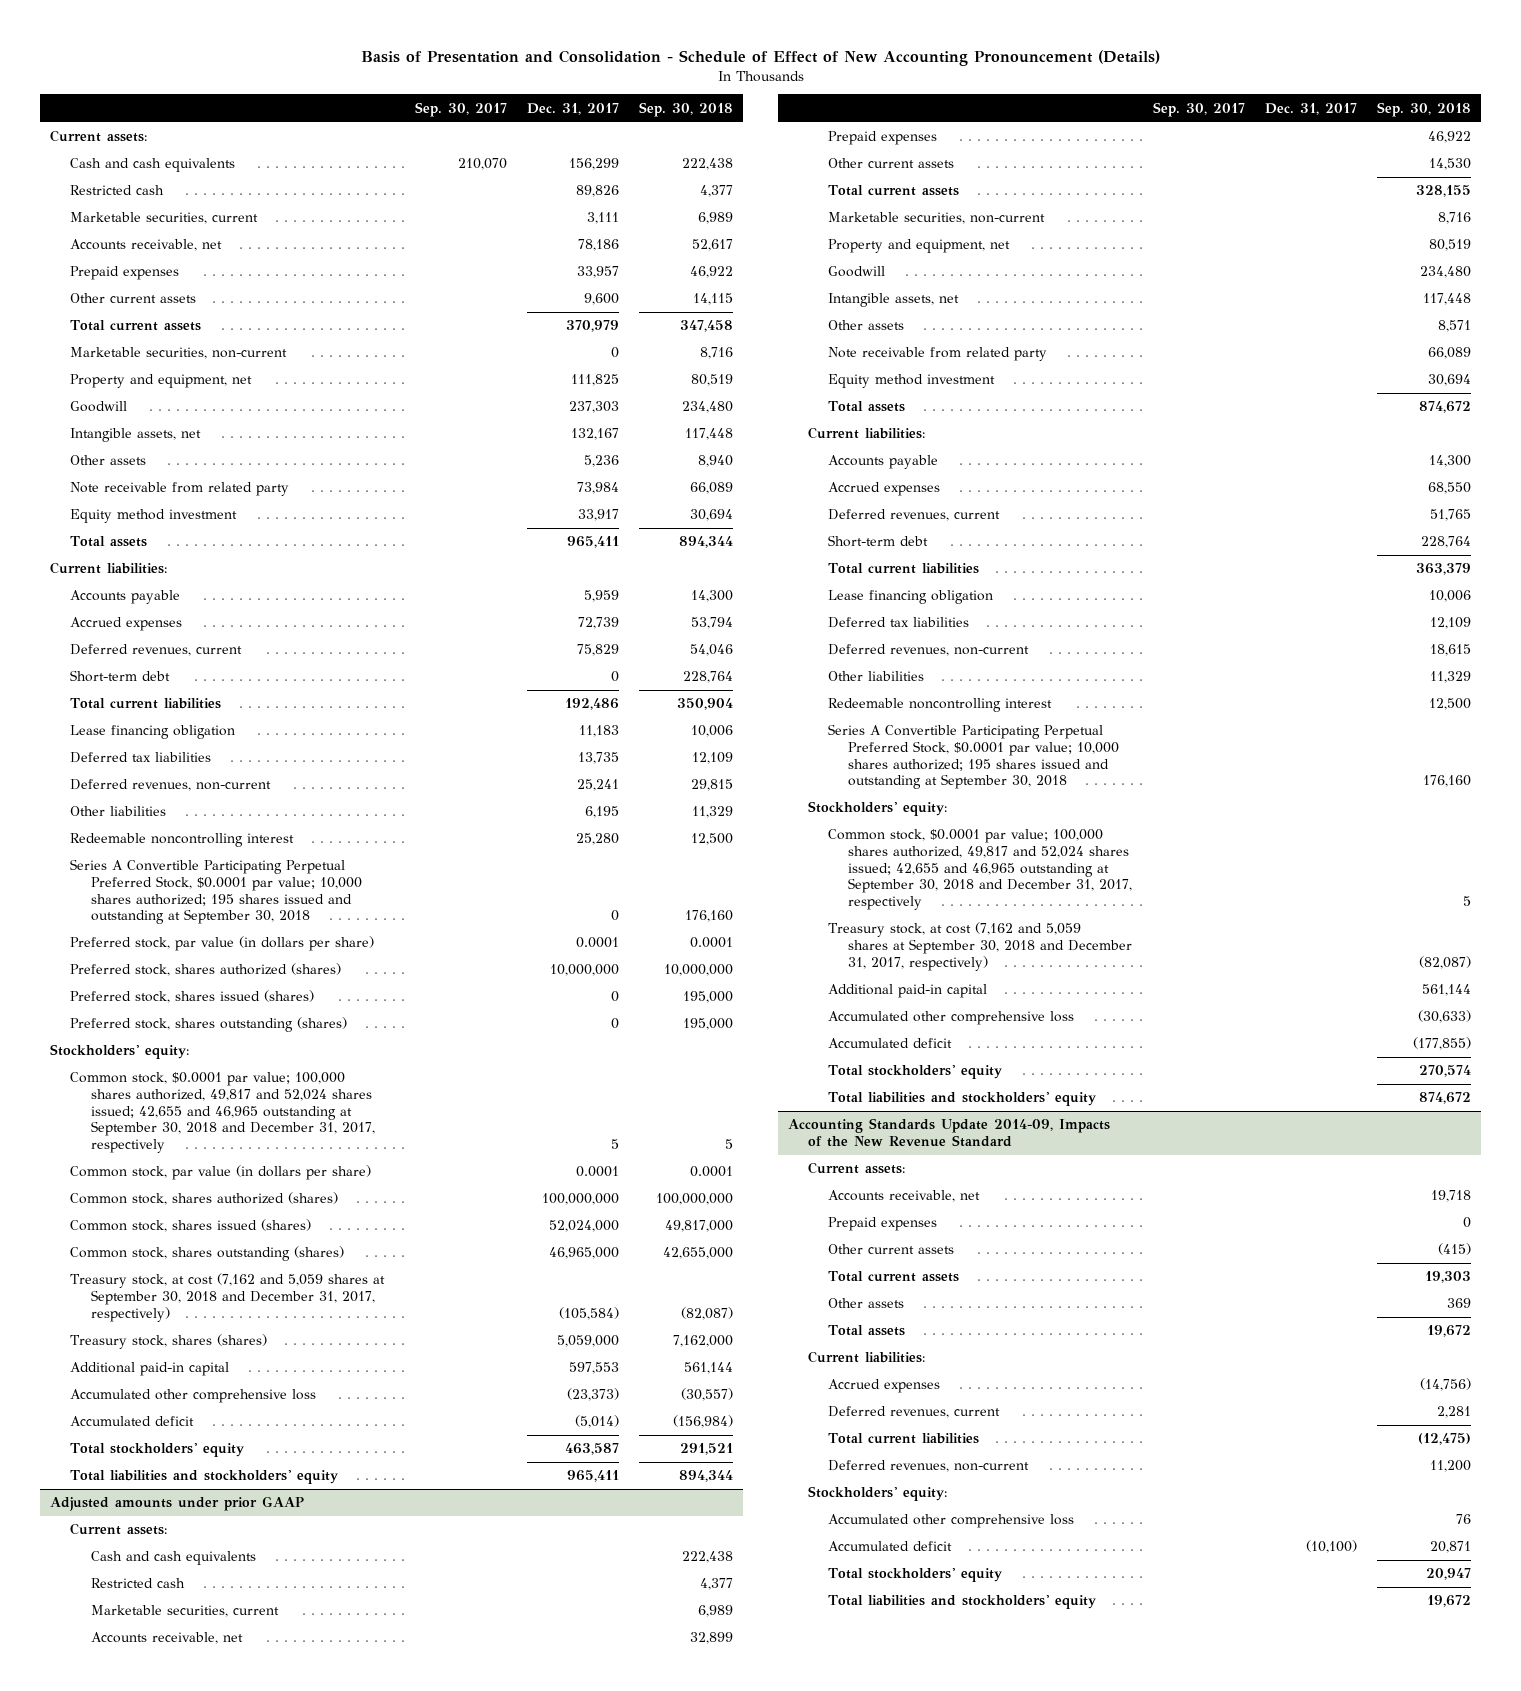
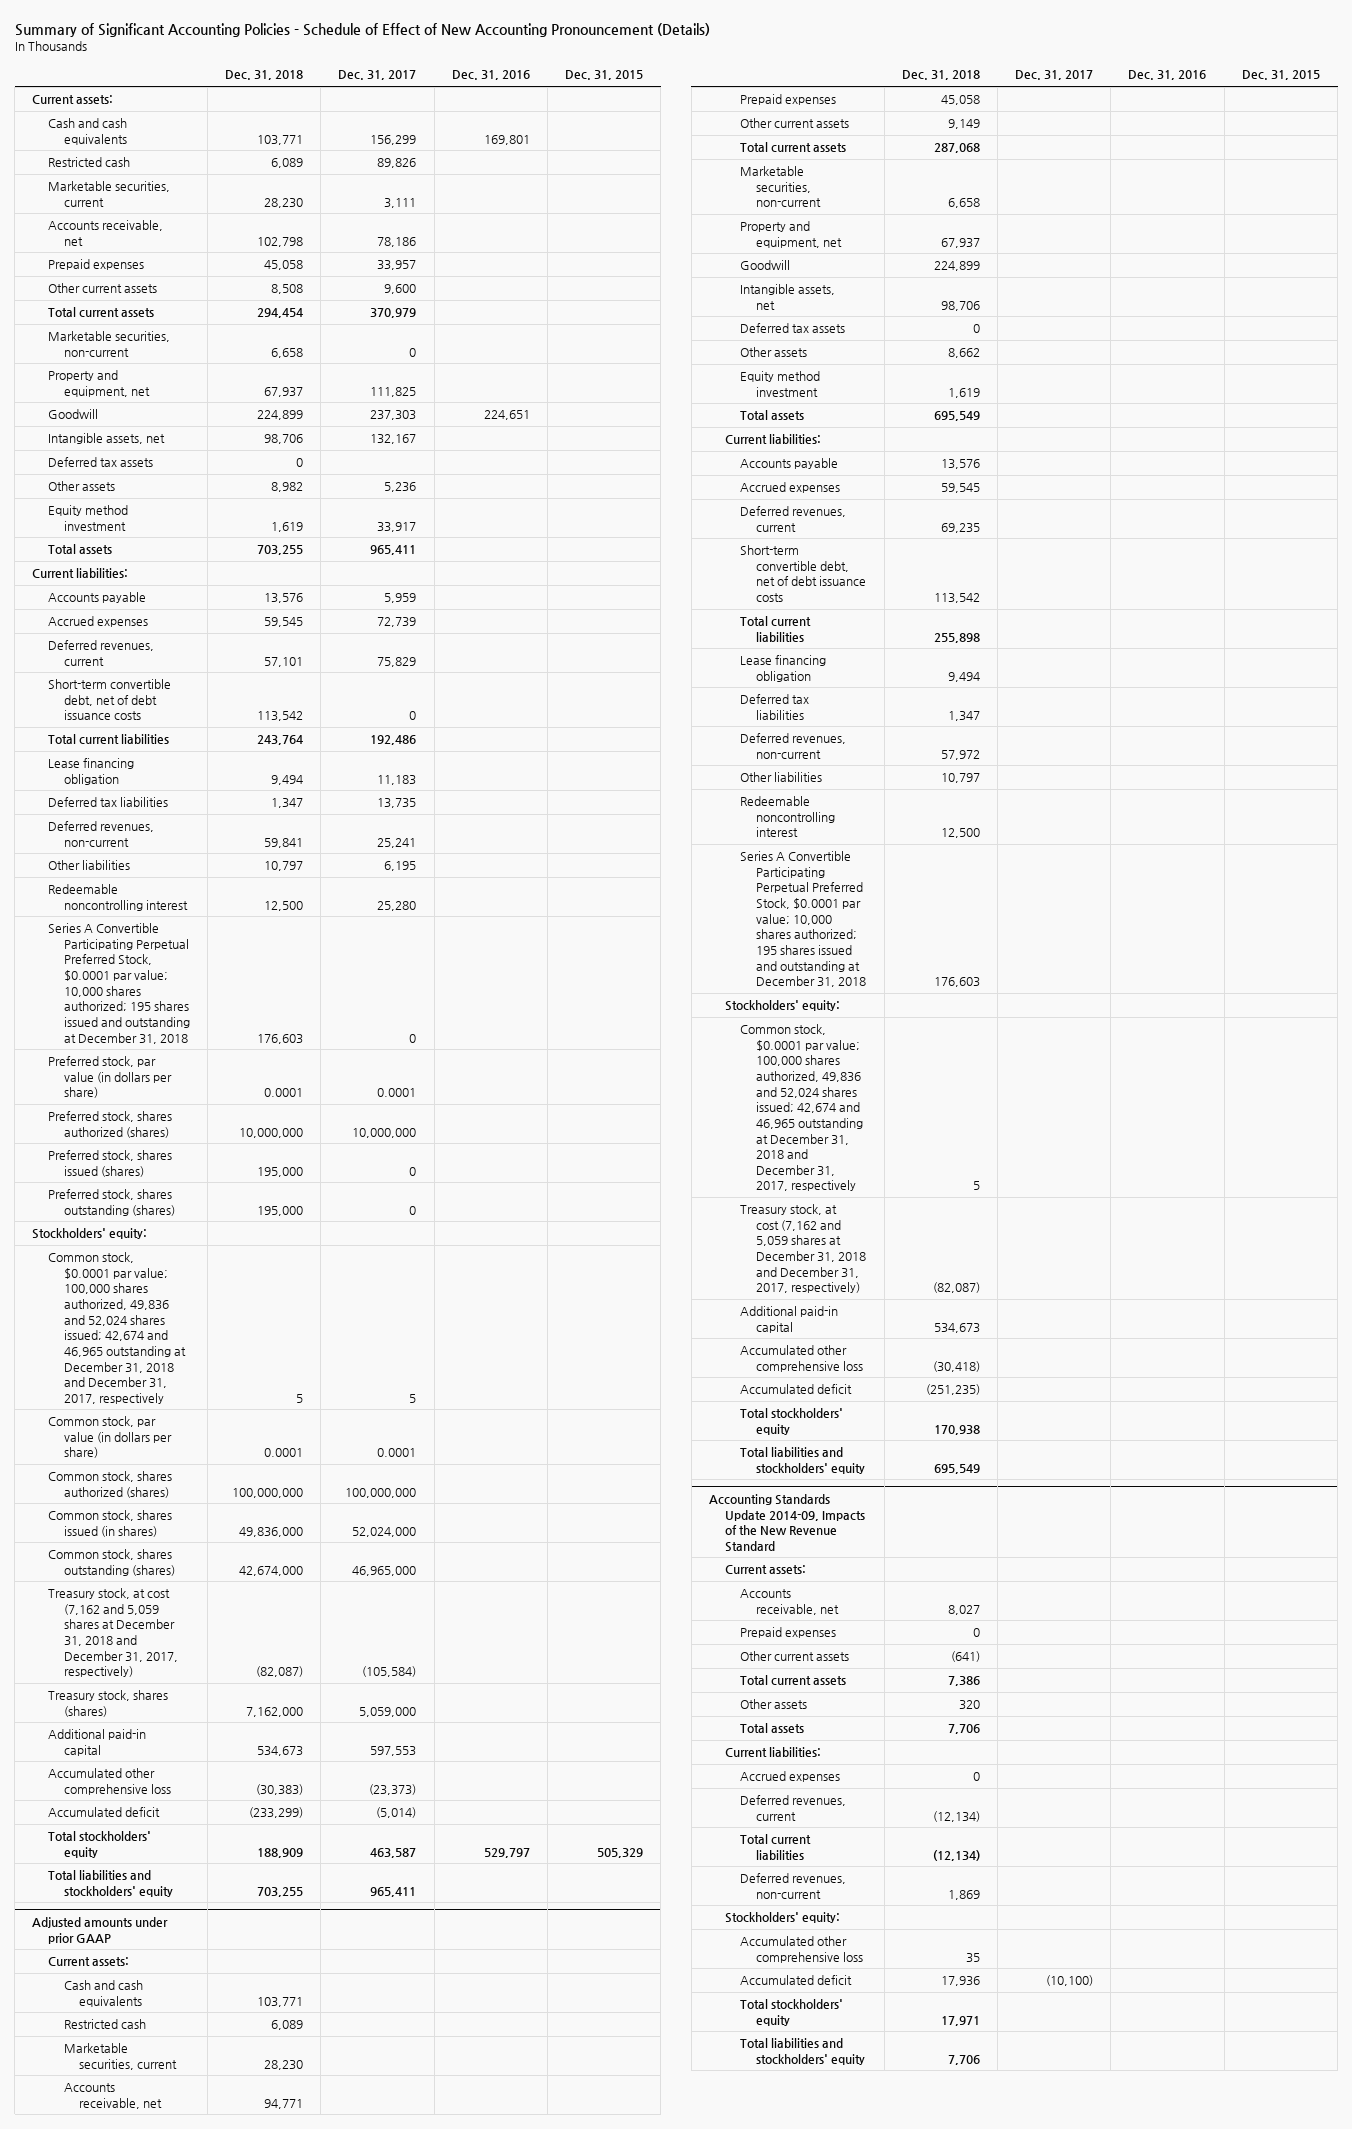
- Basis of Presentation and Consolidation - Schedule of Effect of New Accounting Pronouncement (Details)
+ Summary of Significant Accounting Policies - Schedule of Effect of New Accounting Pronouncement (Details)
- | Sep. 30, 2017 | Dec. 31, 2017 | Sep. 30, 2018
+ | Dec. 31, 2018 | Dec. 31, 2017 | Dec. 31, 2016 | Dec. 31, 2015
+ Deferred tax assets | 0 | | |
- Note receivable from related party | | 73,984 | 66,089
- Short-term debt | | 0 | 228,764
+ Short-term convertible debt, net of debt issuance costs | 113,542 | 0 | |
- Series A Convertible Participating Perpetual Preferred Stock, $0.0001 par value; 10,000 shares authorized; 195 shares issued and outstanding at September 30, 2018 | | 0 | 176,160
+ Series A Convertible Participating Perpetual Preferred Stock, $0.0001 par value; 10,000 shares authorized; 195 shares issued and outstanding at December 31, 2018 | 176,603 | 0 | |
- Common stock, $0.0001 par value; 100,000 shares authorized, 49,817 and 52,024 shares issued; 42,655 and 46,965 outstanding at September 30, 2018 and December 31, 2017, respectively | | 5 | 5
+ Common stock, $0.0001 par value; 100,000 shares authorized, 49,836 and 52,024 shares issued; 42,674 and 46,965 outstanding at December 31, 2018 and December 31, 2017, respectively | 5 | 5 | |
- Common stock, shares issued (shares) | | 52,024,000 | 49,817,000
+ Common stock, shares issued (in shares) | 49,836,000 | 52,024,000 | |
- Treasury stock, at cost (7,162 and 5,059 shares at September 30, 2018 and December 31, 2017, respectively) | | (105,584) | (82,087)
+ Treasury stock, at cost (7,162 and 5,059 shares at December 31, 2018 and December 31, 2017, respectively) | (82,087) | (105,584) | |
@ Adjusted amounts under prior GAAP
+ Deferred tax assets | 0 | | |
- Note receivable from related party | | | 66,089
- Short-term debt | | | 228,764
+ Short-term convertible debt, net of debt issuance costs | 113,542 | | |
- Series A Convertible Participating Perpetual Preferred Stock, $0.0001 par value; 10,000 shares authorized; 195 shares issued and outstanding at September 30, 2018 | | | 176,160
+ Series A Convertible Participating Perpetual Preferred Stock, $0.0001 par value; 10,000 shares authorized; 195 shares issued and outstanding at December 31, 2018 | 176,603 | | |
- Common stock, $0.0001 par value; 100,000 shares authorized, 49,817 and 52,024 shares issued; 42,655 and 46,965 outstanding at September 30, 2018 and December 31, 2017, respectively | | | 5
- Treasury stock, at cost (7,162 and 5,059 shares at September 30, 2018 and December 31, 2017, respectively) | | | (82,087)
+ Common stock, $0.0001 par value; 100,000 shares authorized, 49,836 and 52,024 shares issued; 42,674 and 46,965 outstanding at December 31, 2018 and December 31, 2017, respectively | 5 | | |
+ Treasury stock, at cost (7,162 and 5,059 shares at December 31, 2018 and December 31, 2017, respectively) | (82,087) | | |

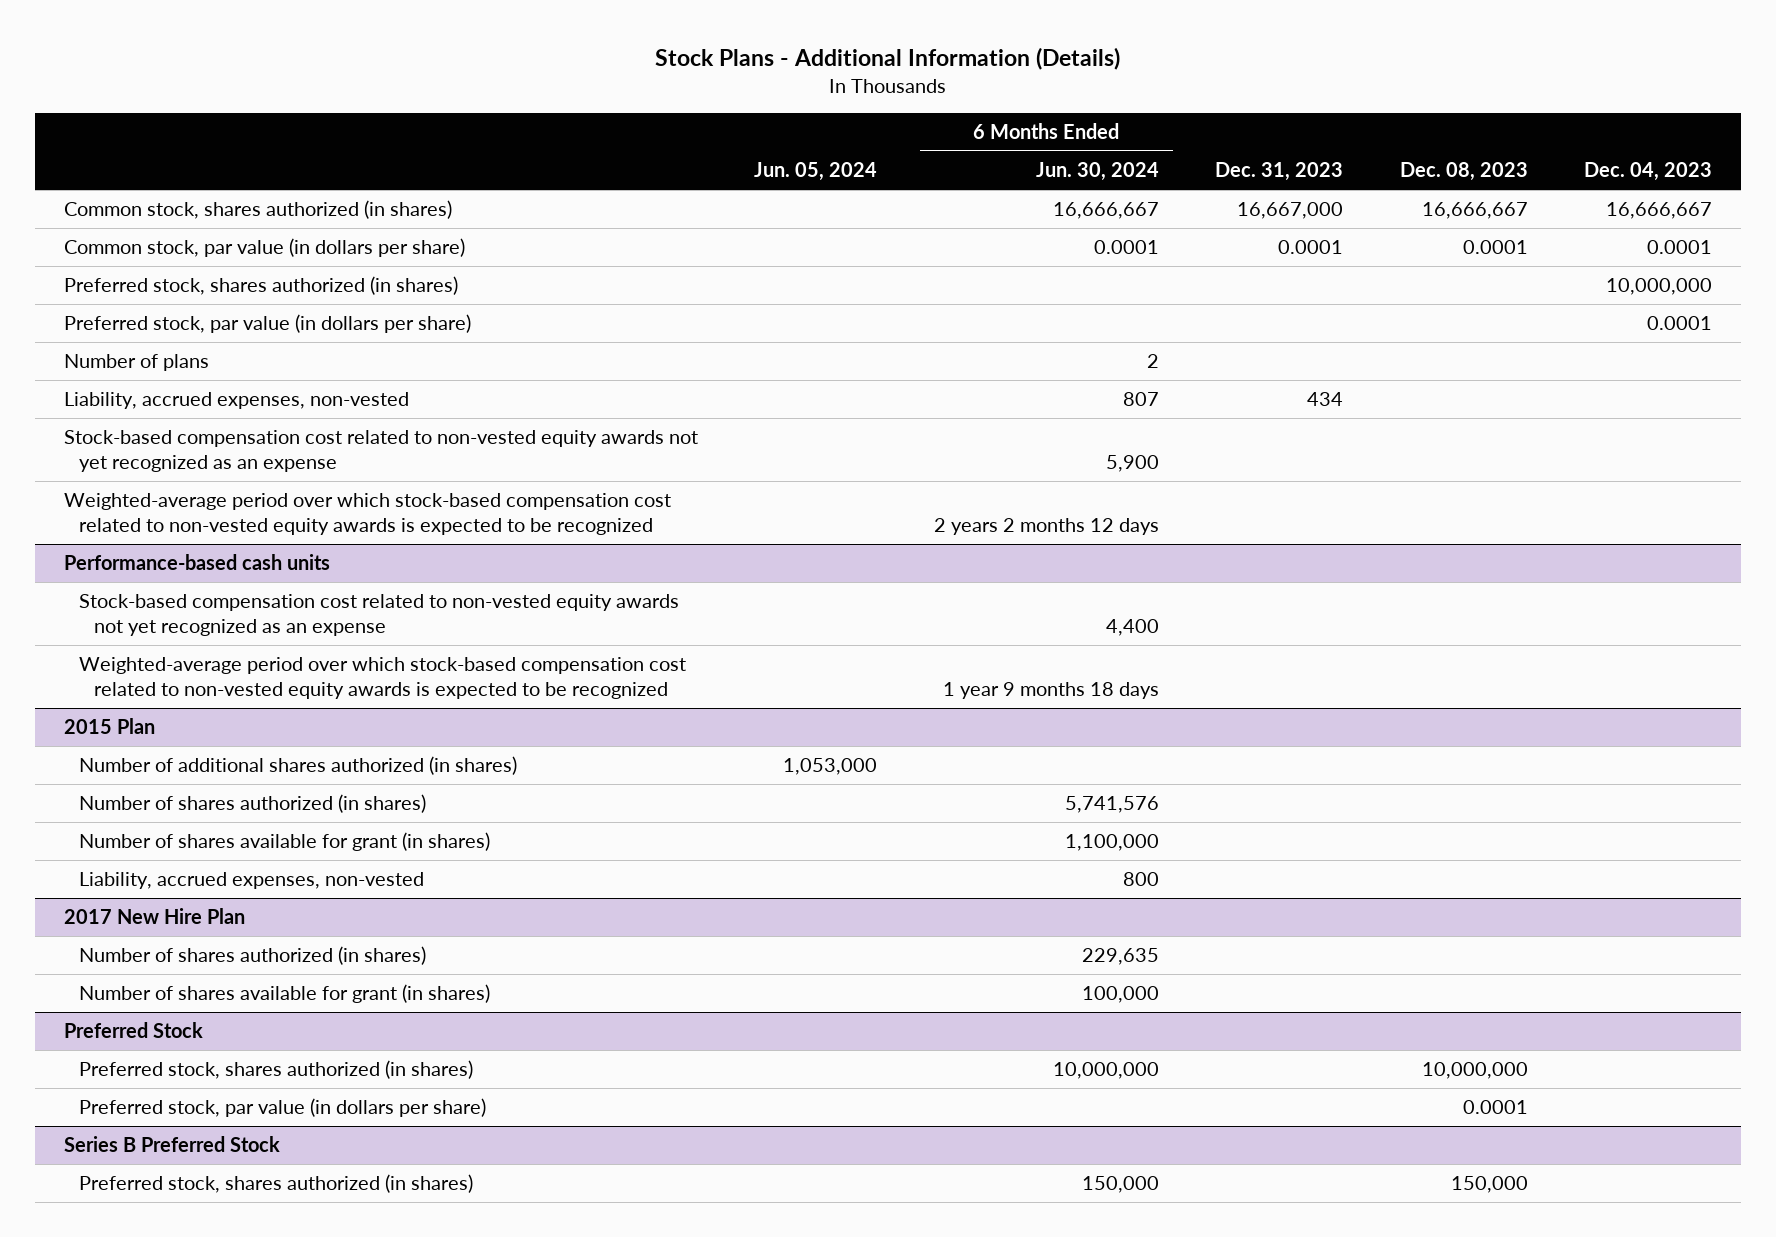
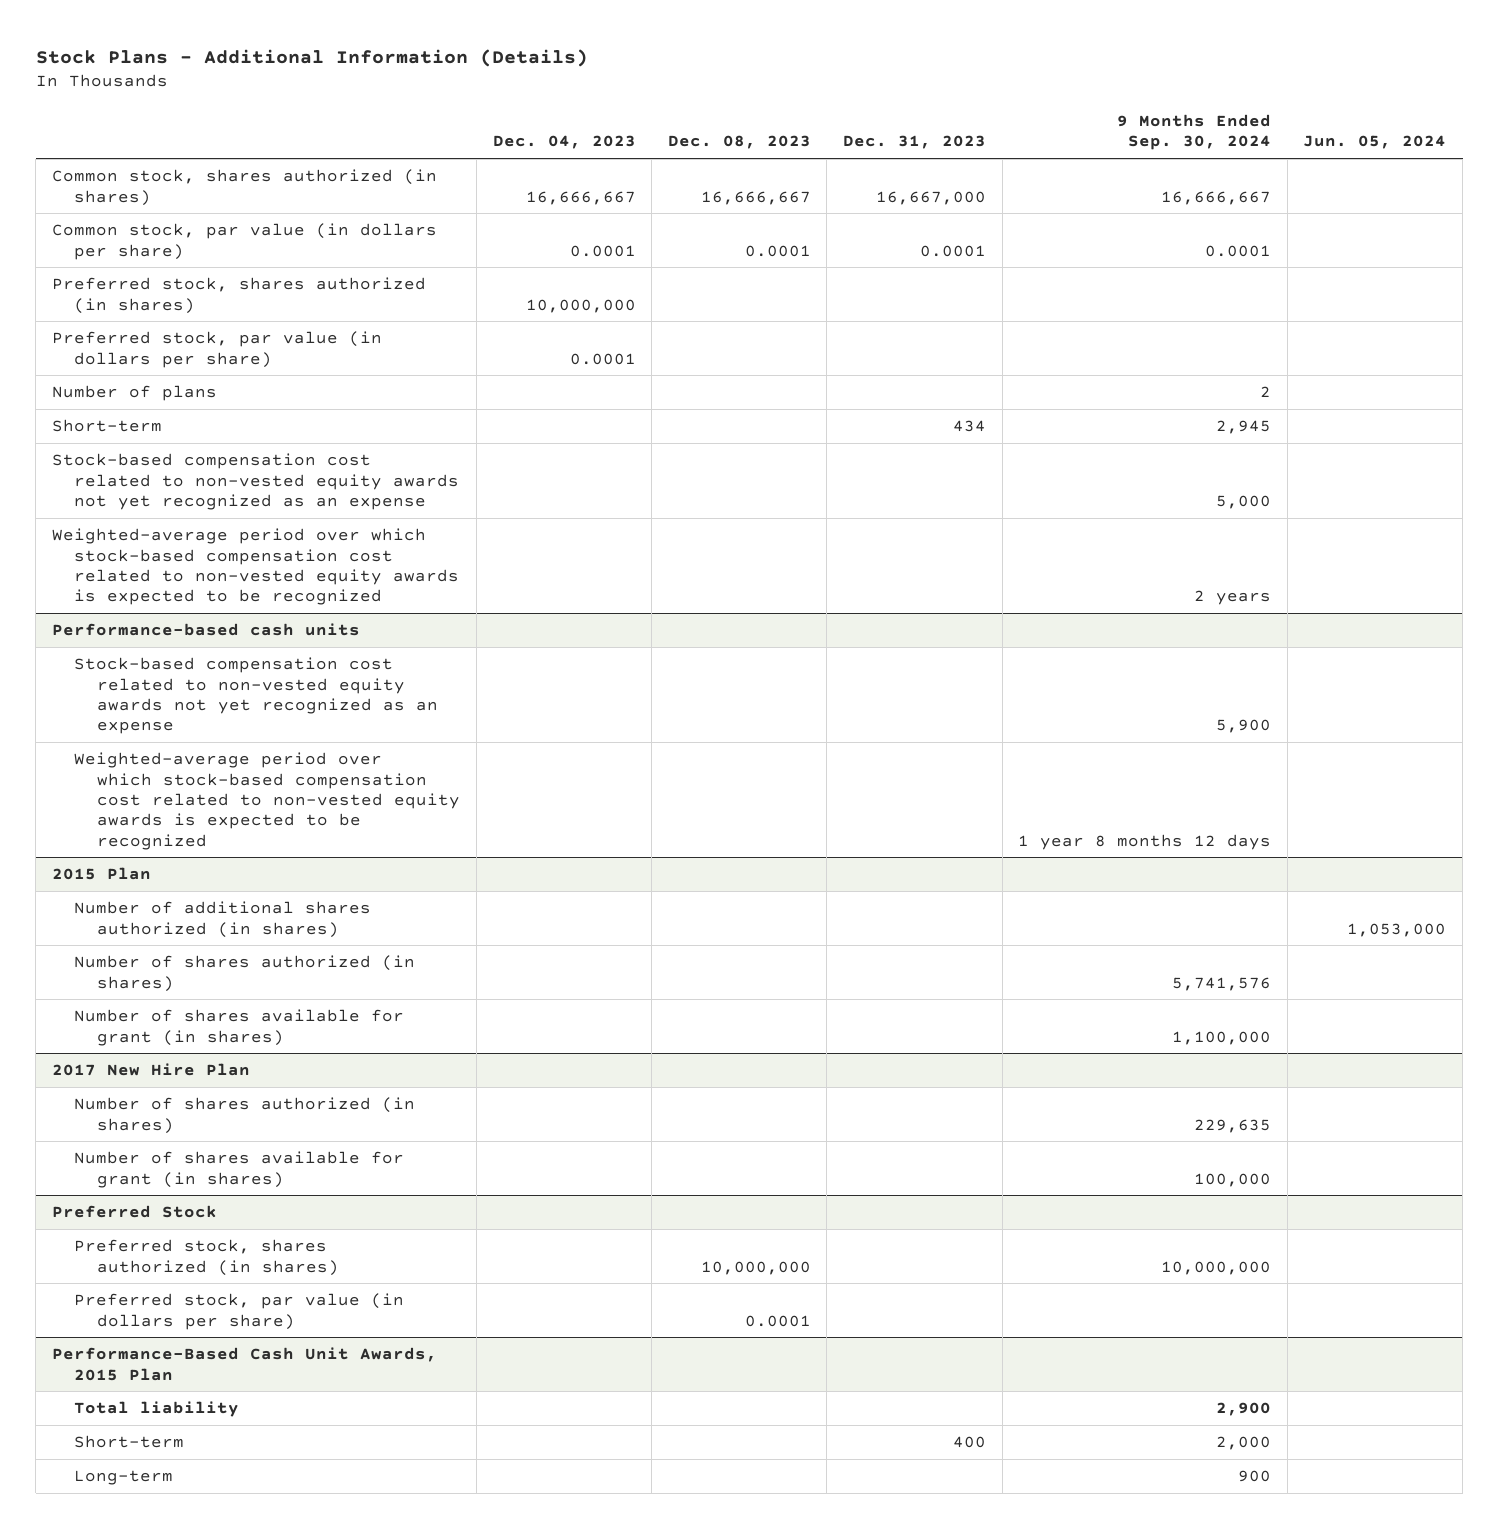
- | Jun. 05, 2024 | 6 Months Ended Jun. 30, 2024 | Dec. 31, 2023 | Dec. 08, 2023 | Dec. 04, 2023
+ | Dec. 04, 2023 | Dec. 08, 2023 | Dec. 31, 2023 | 9 Months Ended Sep. 30, 2024 | Jun. 05, 2024
- Liability, accrued expenses, non-vested | | 807 | 434 | |
+ Short-term | | | 434 | 2,945 |
@ 2015 Plan
- Liability, accrued expenses, non-vested | | 800 | | |
- Series B Preferred Stock
- Preferred stock, shares authorized (in shares) | | 150,000 | | 150,000 |
+ Performance-Based Cash Unit Awards, 2015 Plan
+ Total liability | | | | 2,900 |
+ Short-term | | | 400 | 2,000 |
+ Long-term | | | | 900 |

